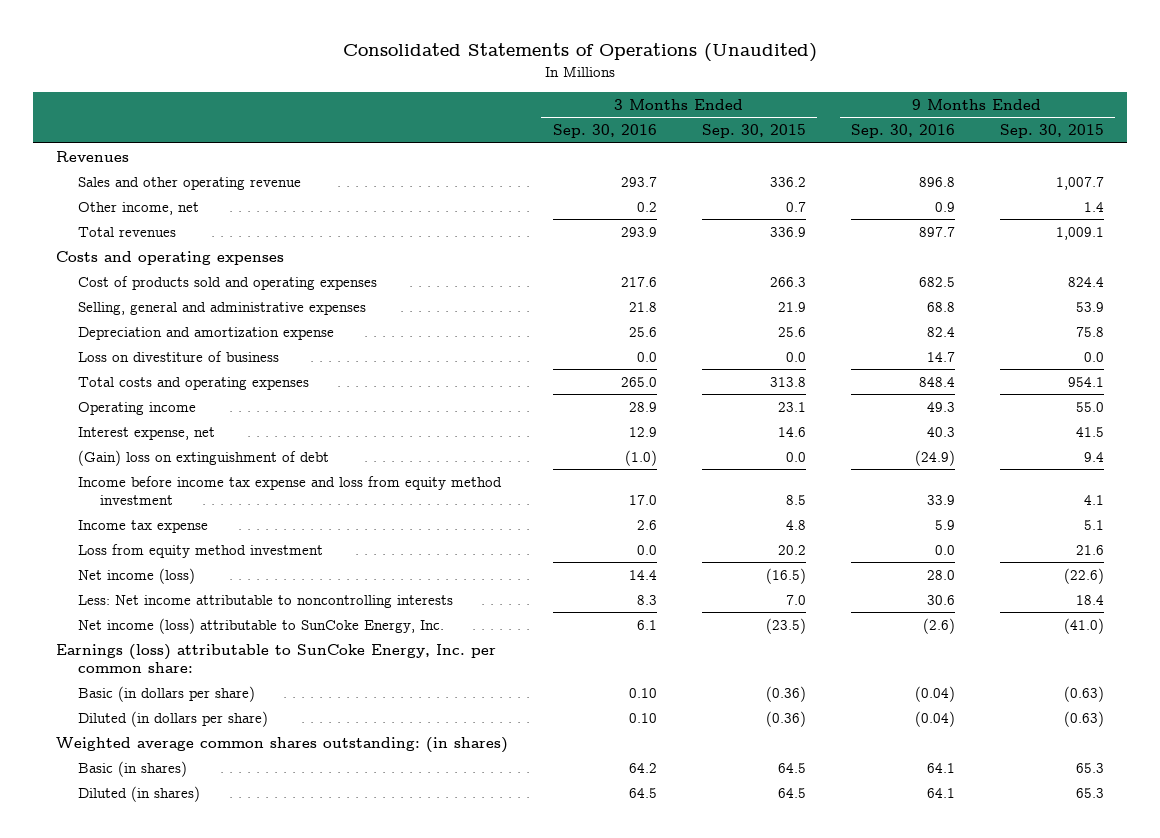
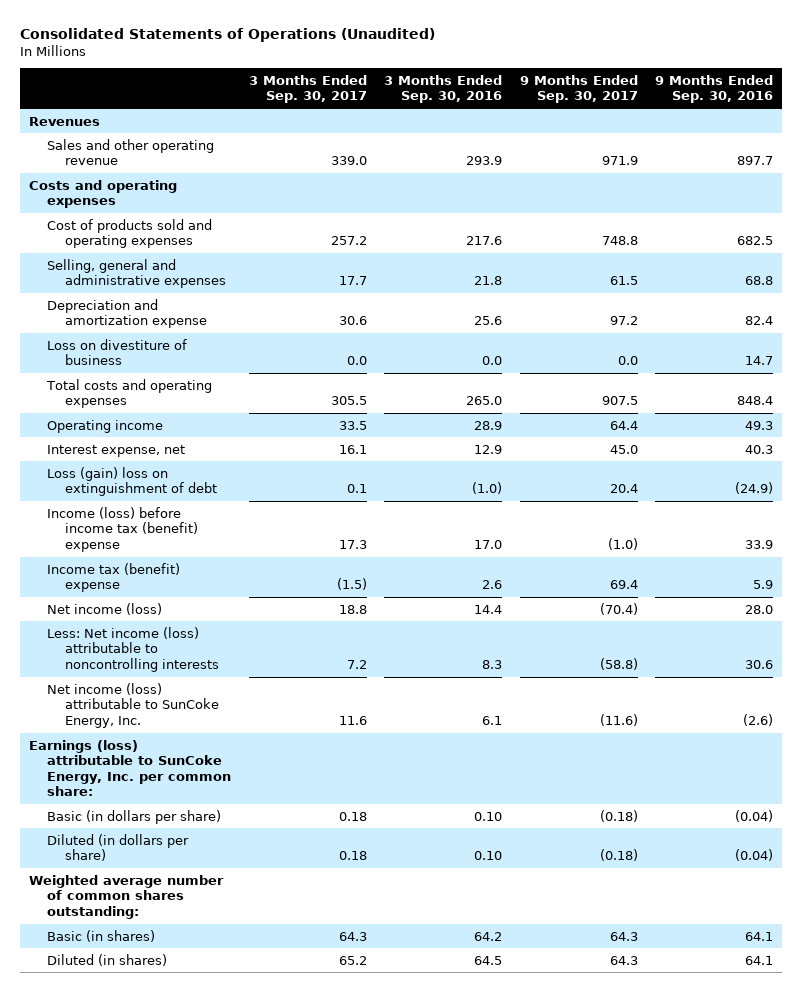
- | 3 Months Ended Sep. 30, 2016 | 3 Months Ended Sep. 30, 2015 | 9 Months Ended Sep. 30, 2016 | 9 Months Ended Sep. 30, 2015
+ | 3 Months Ended Sep. 30, 2017 | 3 Months Ended Sep. 30, 2016 | 9 Months Ended Sep. 30, 2017 | 9 Months Ended Sep. 30, 2016
- Sales and other operating revenue | 293.7 | 336.2 | 896.8 | 1,007.7
- Other income, net | 0.2 | 0.7 | 0.9 | 1.4
- Total revenues | 293.9 | 336.9 | 897.7 | 1,009.1
+ Sales and other operating revenue | 339.0 | 293.9 | 971.9 | 897.7
- (Gain) loss on extinguishment of debt | (1.0) | 0.0 | (24.9) | 9.4
- Income before income tax expense and loss from equity method investment | 17.0 | 8.5 | 33.9 | 4.1
- Income tax expense | 2.6 | 4.8 | 5.9 | 5.1
- Loss from equity method investment | 0.0 | 20.2 | 0.0 | 21.6
+ Loss (gain) loss on extinguishment of debt | 0.1 | (1.0) | 20.4 | (24.9)
+ Income (loss) before income tax (benefit) expense | 17.3 | 17.0 | (1.0) | 33.9
+ Income tax (benefit) expense | (1.5) | 2.6 | 69.4 | 5.9
- Less: Net income attributable to noncontrolling interests | 8.3 | 7.0 | 30.6 | 18.4
+ Less: Net income (loss) attributable to noncontrolling interests | 7.2 | 8.3 | (58.8) | 30.6
- Weighted average common shares outstanding: (in shares)
+ Weighted average number of common shares outstanding:

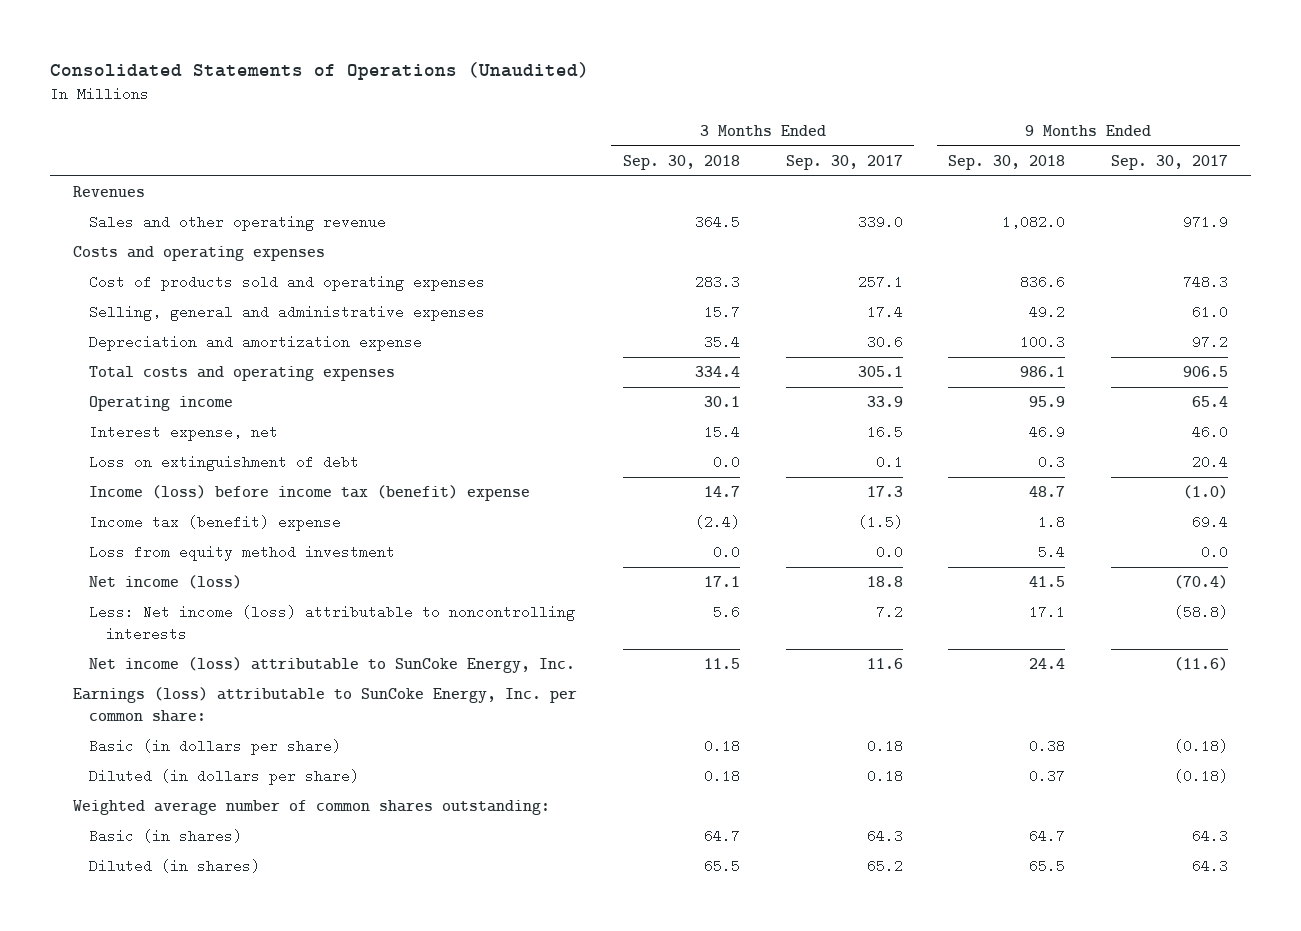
- | 3 Months Ended Sep. 30, 2017 | 3 Months Ended Sep. 30, 2016 | 9 Months Ended Sep. 30, 2017 | 9 Months Ended Sep. 30, 2016
+ | 3 Months Ended Sep. 30, 2018 | 3 Months Ended Sep. 30, 2017 | 9 Months Ended Sep. 30, 2018 | 9 Months Ended Sep. 30, 2017
- Cost of products sold and operating expenses | 257.2 | 217.6 | 748.8 | 682.5
- Selling, general and administrative expenses | 17.7 | 21.8 | 61.5 | 68.8
+ Cost of products sold and operating expenses | 283.3 | 257.1 | 836.6 | 748.3
+ Selling, general and administrative expenses | 15.7 | 17.4 | 49.2 | 61.0
- Loss on divestiture of business | 0.0 | 0.0 | 0.0 | 14.7
- Total costs and operating expenses | 305.5 | 265.0 | 907.5 | 848.4
- Operating income | 33.5 | 28.9 | 64.4 | 49.3
- Interest expense, net | 16.1 | 12.9 | 45.0 | 40.3
- Loss (gain) loss on extinguishment of debt | 0.1 | (1.0) | 20.4 | (24.9)
+ Total costs and operating expenses | 334.4 | 305.1 | 986.1 | 906.5
+ Operating income | 30.1 | 33.9 | 95.9 | 65.4
+ Interest expense, net | 15.4 | 16.5 | 46.9 | 46.0
+ Loss on extinguishment of debt | 0.0 | 0.1 | 0.3 | 20.4
+ Loss from equity method investment | 0.0 | 0.0 | 5.4 | 0.0

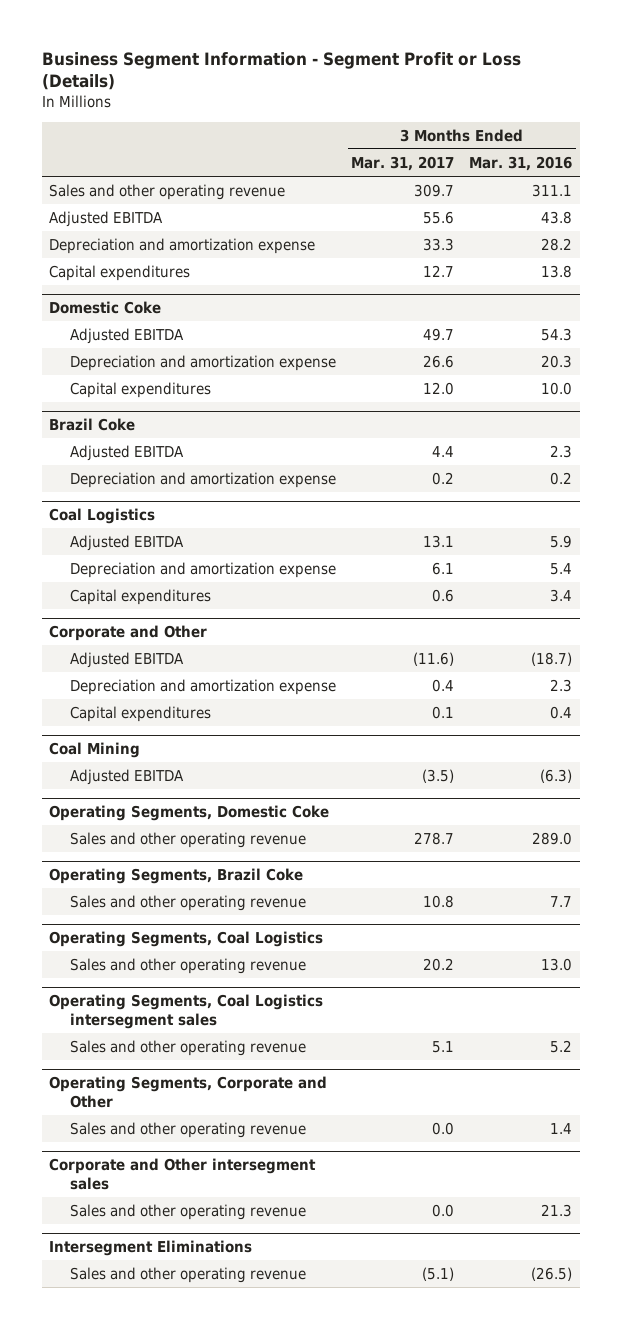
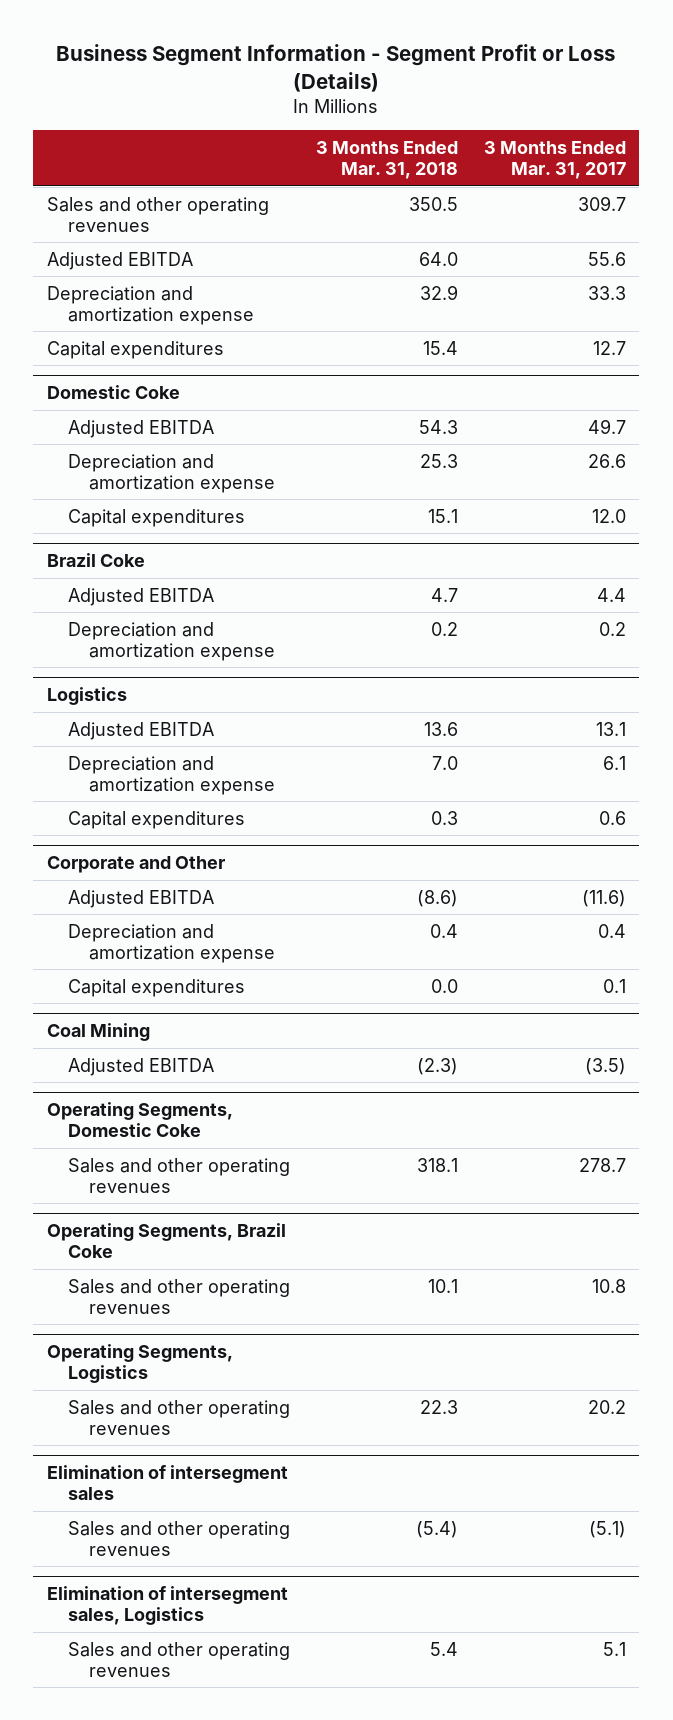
- | 3 Months Ended Mar. 31, 2017 | 3 Months Ended Mar. 31, 2016
+ | 3 Months Ended Mar. 31, 2018 | 3 Months Ended Mar. 31, 2017
- Sales and other operating revenue | 309.7 | 311.1
+ Sales and other operating revenues | 350.5 | 309.7
- Coal Logistics
+ Logistics
@ Operating Segments, Domestic Coke
- Sales and other operating revenue | 278.7 | 289.0
+ Sales and other operating revenues | 318.1 | 278.7
@ Operating Segments, Brazil Coke
- Sales and other operating revenue | 10.8 | 7.7
- Operating Segments, Coal Logistics
- Sales and other operating revenue | 20.2 | 13.0
- Operating Segments, Coal Logistics intersegment sales
- Sales and other operating revenue | 5.1 | 5.2
- Operating Segments, Corporate and Other
- Sales and other operating revenue | 0.0 | 1.4
- Corporate and Other intersegment sales
- Sales and other operating revenue | 0.0 | 21.3
- Intersegment Eliminations
- Sales and other operating revenue | (5.1) | (26.5)
@ Operating Segments, Brazil Coke
+ Sales and other operating revenues | 10.1 | 10.8
+ Operating Segments, Logistics
+ Sales and other operating revenues | 22.3 | 20.2
+ Elimination of intersegment sales
+ Sales and other operating revenues | (5.4) | (5.1)
+ Elimination of intersegment sales, Logistics
+ Sales and other operating revenues | 5.4 | 5.1

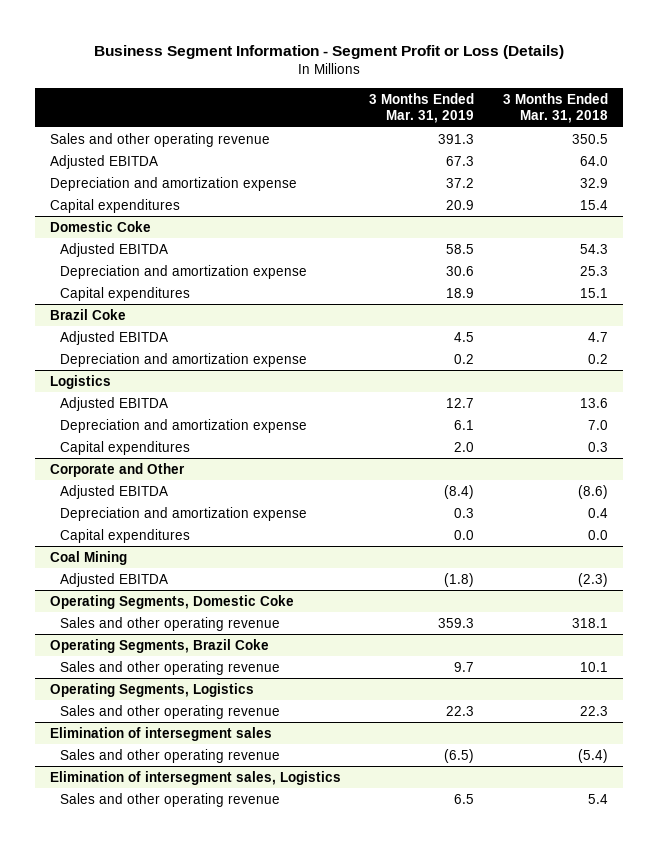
- | 3 Months Ended Mar. 31, 2018 | 3 Months Ended Mar. 31, 2017
+ | 3 Months Ended Mar. 31, 2019 | 3 Months Ended Mar. 31, 2018
- Sales and other operating revenues | 350.5 | 309.7
+ Sales and other operating revenue | 391.3 | 350.5
@ Operating Segments, Domestic Coke
- Sales and other operating revenues | 318.1 | 278.7
+ Sales and other operating revenue | 359.3 | 318.1
@ Operating Segments, Brazil Coke
- Sales and other operating revenues | 10.1 | 10.8
+ Sales and other operating revenue | 9.7 | 10.1
@ Operating Segments, Logistics
- Sales and other operating revenues | 22.3 | 20.2
+ Sales and other operating revenue | 22.3 | 22.3
@ Elimination of intersegment sales
- Sales and other operating revenues | (5.4) | (5.1)
+ Sales and other operating revenue | (6.5) | (5.4)
@ Elimination of intersegment sales, Logistics
- Sales and other operating revenues | 5.4 | 5.1
+ Sales and other operating revenue | 6.5 | 5.4

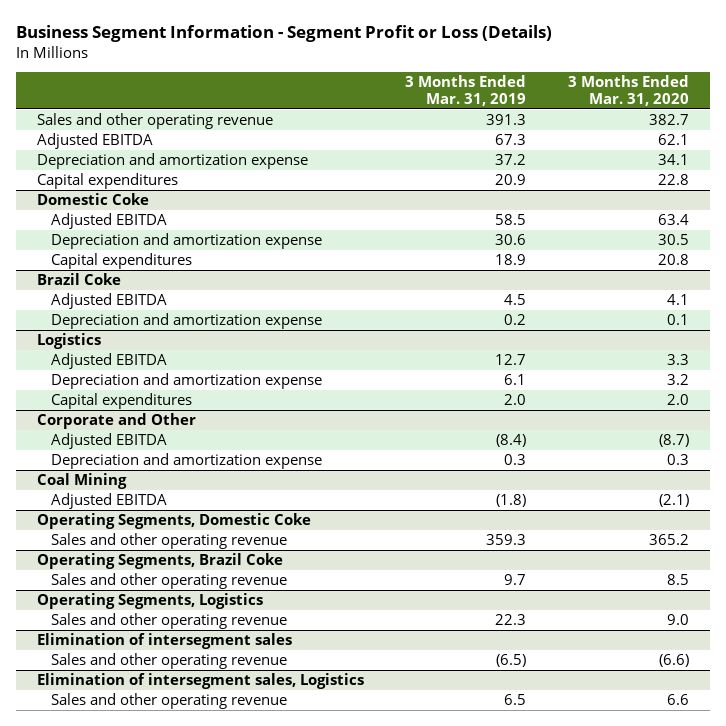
- | 3 Months Ended Mar. 31, 2019 | 3 Months Ended Mar. 31, 2018
+ | 3 Months Ended Mar. 31, 2019 | 3 Months Ended Mar. 31, 2020
@ Corporate and Other
- Capital expenditures | 0.0 | 0.0

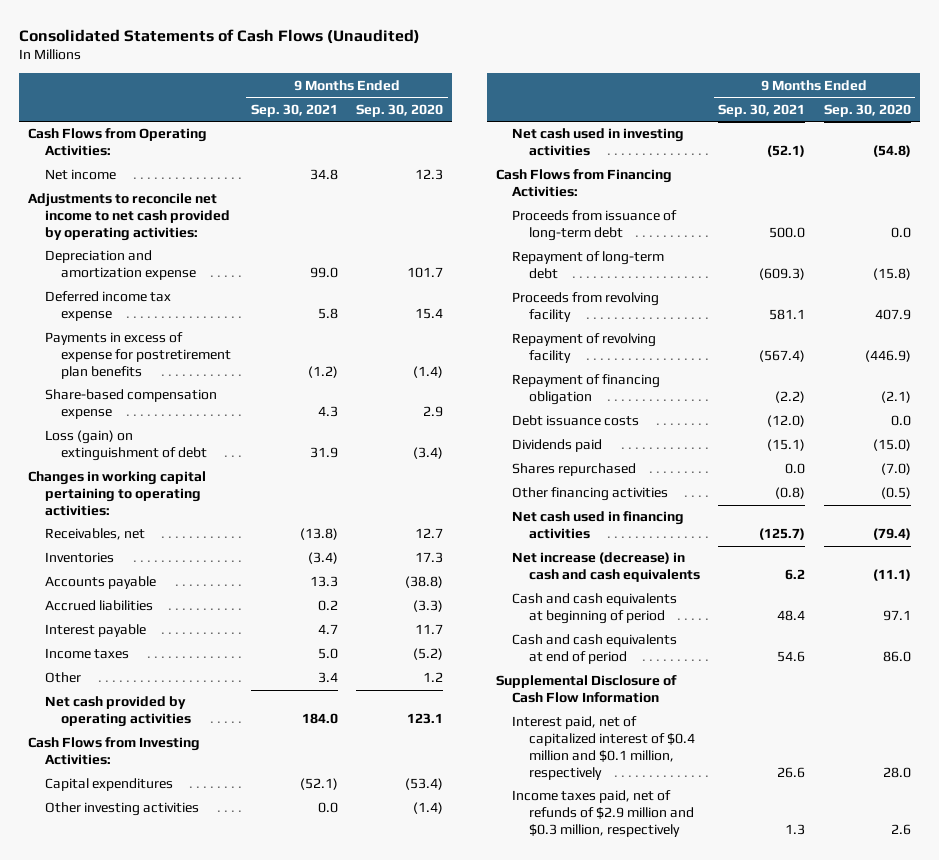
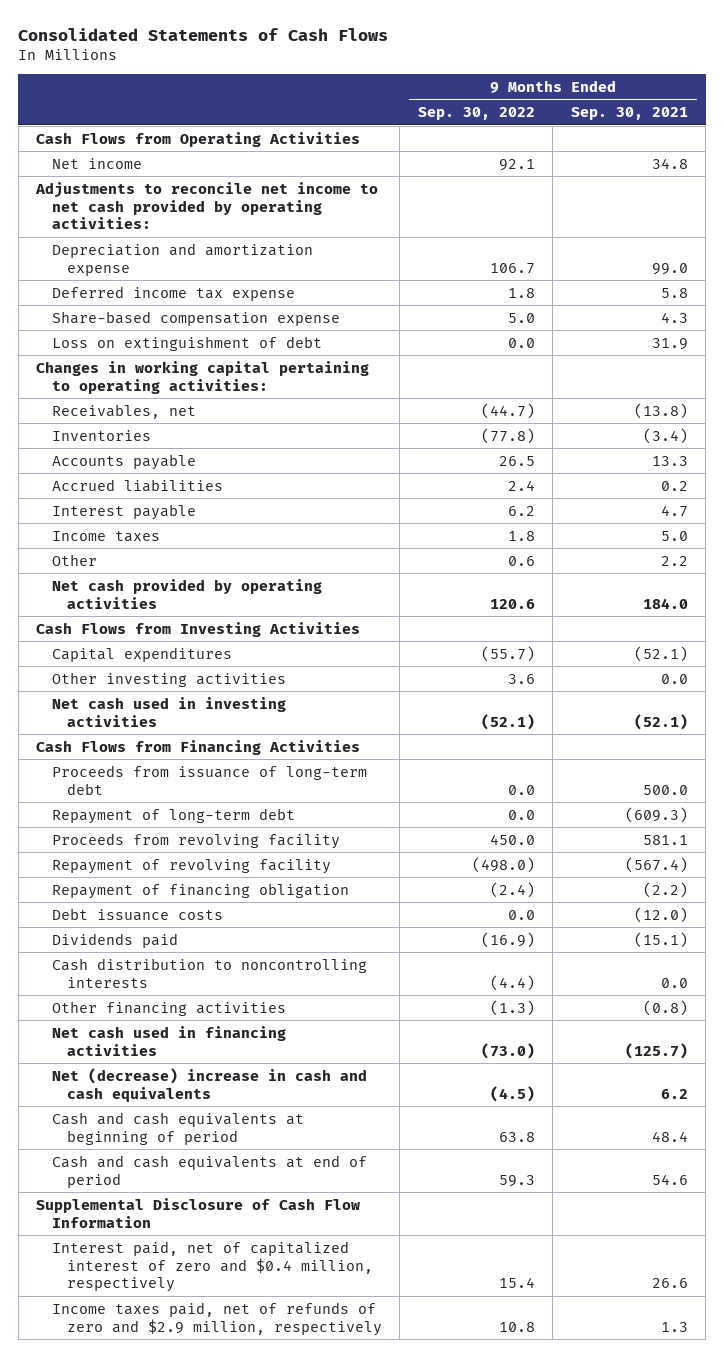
- Consolidated Statements of Cash Flows (Unaudited)
+ Consolidated Statements of Cash Flows
- | 9 Months Ended Sep. 30, 2021 | 9 Months Ended Sep. 30, 2020
+ | 9 Months Ended Sep. 30, 2022 | 9 Months Ended Sep. 30, 2021
- Cash Flows from Operating Activities:
+ Cash Flows from Operating Activities
- Payments in excess of expense for postretirement plan benefits | (1.2) | (1.4)
- Loss (gain) on extinguishment of debt | 31.9 | (3.4)
+ Loss on extinguishment of debt | 0.0 | 31.9
- Other | 3.4 | 1.2
+ Other | 0.6 | 2.2
- Cash Flows from Investing Activities:
+ Cash Flows from Investing Activities
- Cash Flows from Financing Activities:
+ Cash Flows from Financing Activities
- Shares repurchased | 0.0 | (7.0)
+ Cash distribution to noncontrolling interests | (4.4) | 0.0
- Net increase (decrease) in cash and cash equivalents | 6.2 | (11.1)
+ Net (decrease) increase in cash and cash equivalents | (4.5) | 6.2
- Interest paid, net of capitalized interest of $0.4 million and $0.1 million, respectively | 26.6 | 28.0
- Income taxes paid, net of refunds of $2.9 million and $0.3 million, respectively | 1.3 | 2.6
+ Interest paid, net of capitalized interest of zero and $0.4 million, respectively | 15.4 | 26.6
+ Income taxes paid, net of refunds of zero and $2.9 million, respectively | 10.8 | 1.3

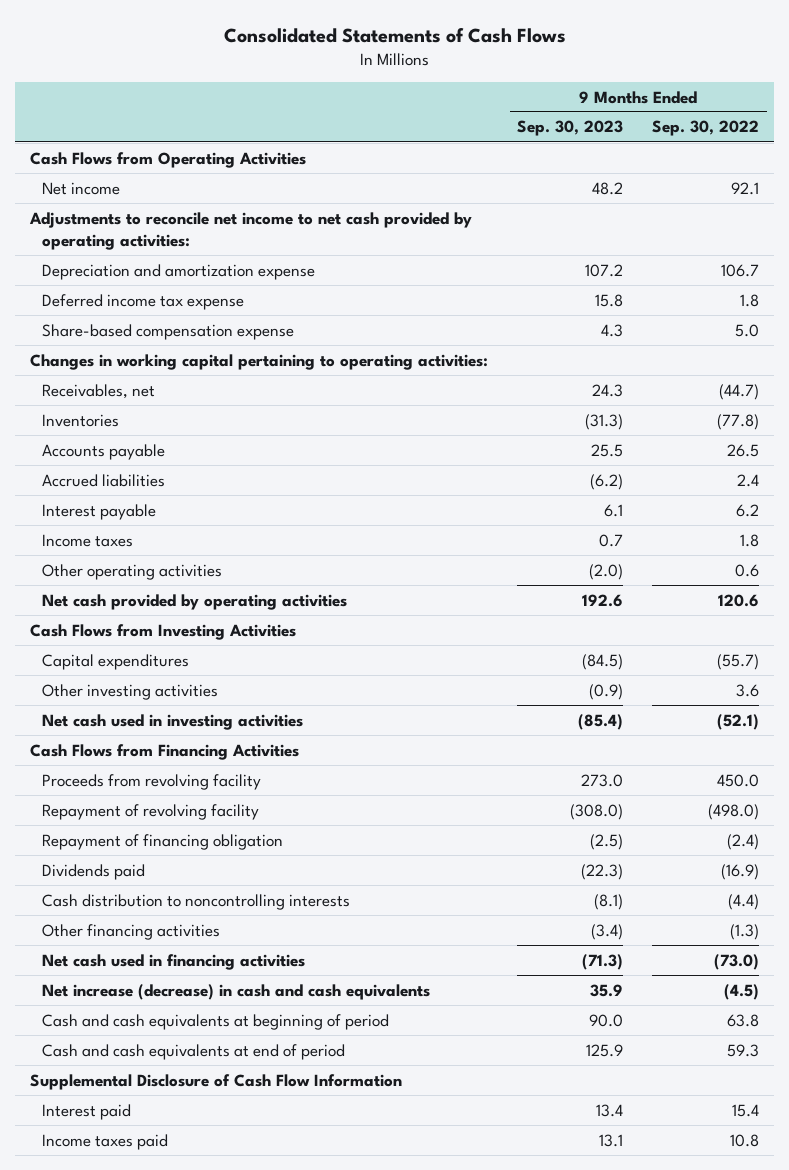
- | 9 Months Ended Sep. 30, 2022 | 9 Months Ended Sep. 30, 2021
+ | 9 Months Ended Sep. 30, 2023 | 9 Months Ended Sep. 30, 2022
- Loss on extinguishment of debt | 0.0 | 31.9
- Other | 0.6 | 2.2
+ Other operating activities | (2.0) | 0.6
- Proceeds from issuance of long-term debt | 0.0 | 500.0
- Repayment of long-term debt | 0.0 | (609.3)
- Debt issuance costs | 0.0 | (12.0)
- Net (decrease) increase in cash and cash equivalents | (4.5) | 6.2
+ Net increase (decrease) in cash and cash equivalents | 35.9 | (4.5)
- Interest paid, net of capitalized interest of zero and $0.4 million, respectively | 15.4 | 26.6
- Income taxes paid, net of refunds of zero and $2.9 million, respectively | 10.8 | 1.3
+ Interest paid | 13.4 | 15.4
+ Income taxes paid | 13.1 | 10.8

